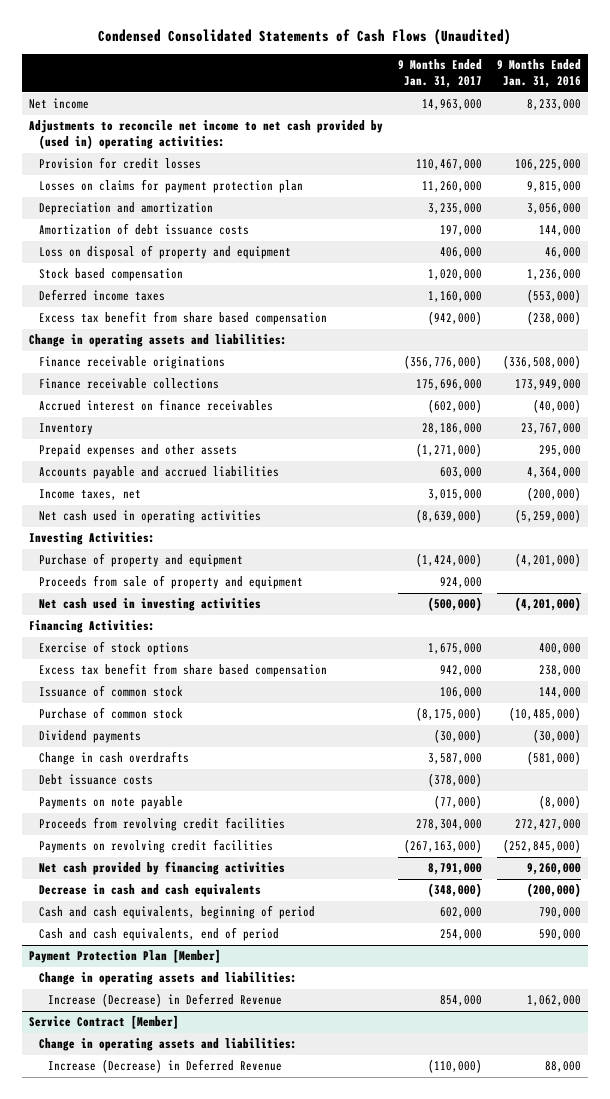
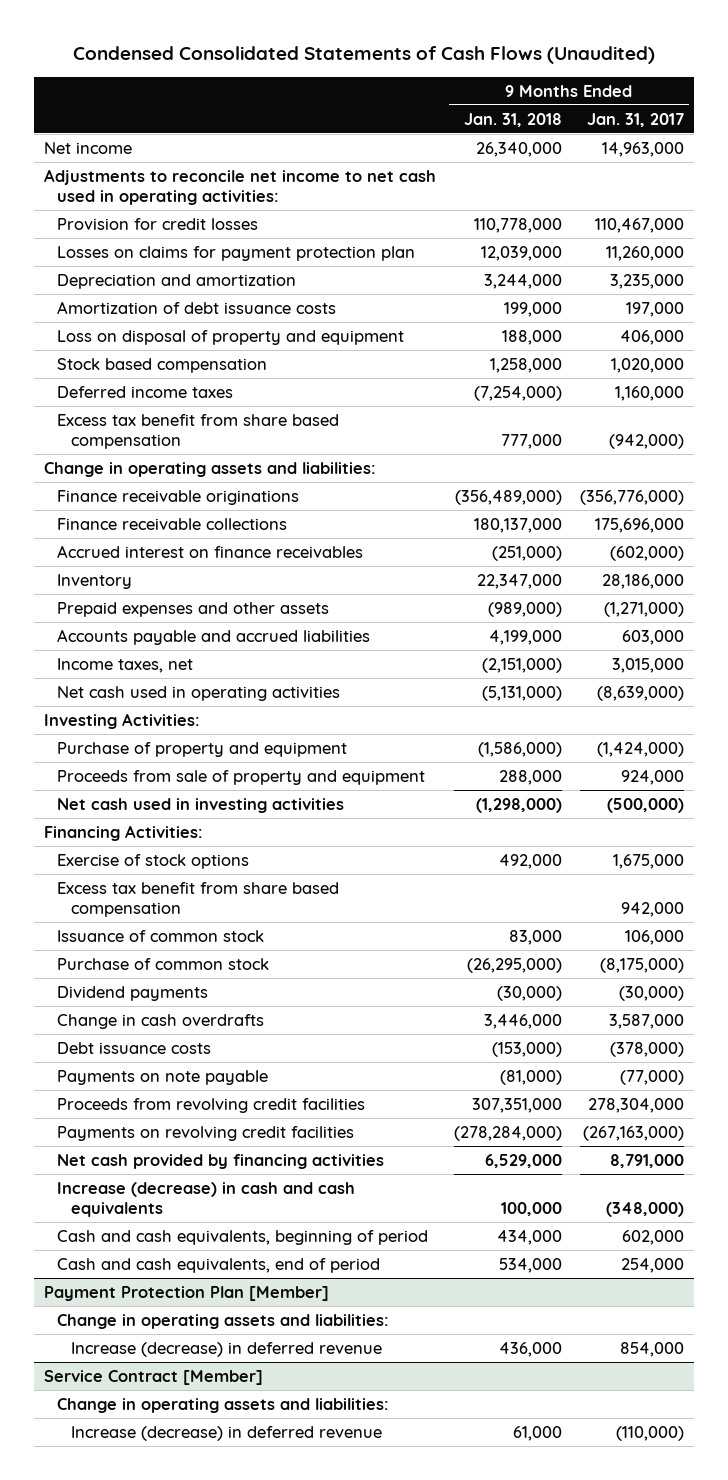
- | 9 Months Ended Jan. 31, 2017 | 9 Months Ended Jan. 31, 2016
+ | 9 Months Ended Jan. 31, 2018 | 9 Months Ended Jan. 31, 2017
- Adjustments to reconcile net income to net cash provided by (used in) operating activities:
+ Adjustments to reconcile net income to net cash used in operating activities:
- Decrease in cash and cash equivalents | (348,000) | (200,000)
+ Increase (decrease) in cash and cash equivalents | 100,000 | (348,000)
@ Payment Protection Plan [Member]
- Increase (Decrease) in Deferred Revenue | 854,000 | 1,062,000
+ Increase (decrease) in deferred revenue | 436,000 | 854,000
@ Service Contract [Member]
- Increase (Decrease) in Deferred Revenue | (110,000) | 88,000
+ Increase (decrease) in deferred revenue | 61,000 | (110,000)

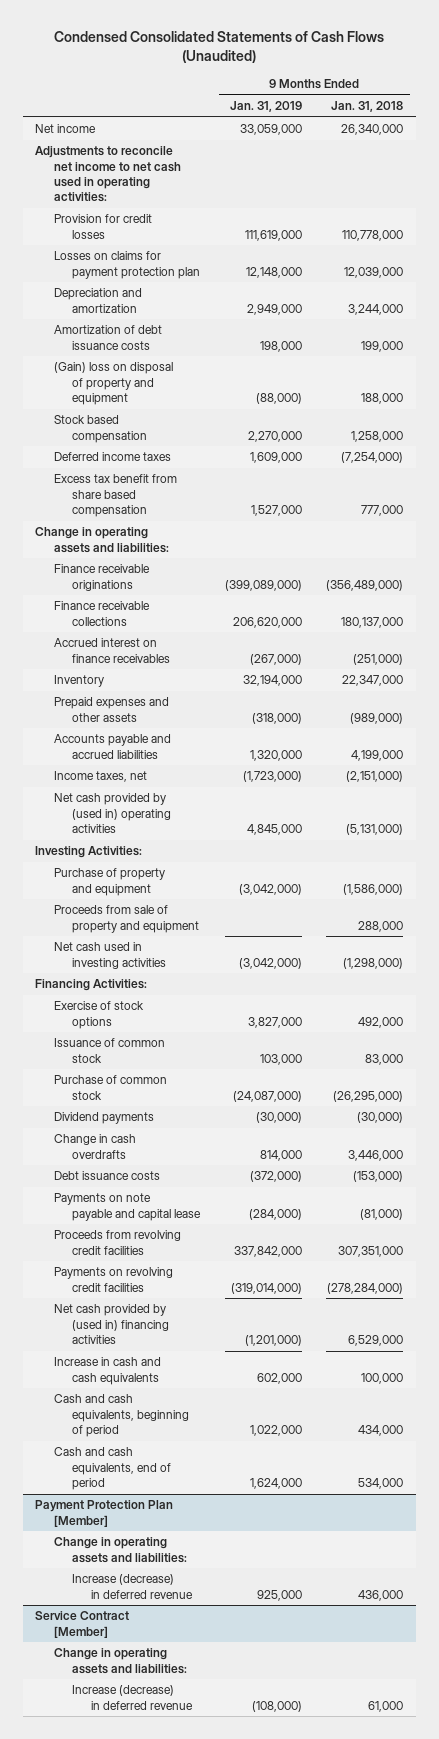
- | 9 Months Ended Jan. 31, 2018 | 9 Months Ended Jan. 31, 2017
+ | 9 Months Ended Jan. 31, 2019 | 9 Months Ended Jan. 31, 2018
- Loss on disposal of property and equipment | 188,000 | 406,000
+ (Gain) loss on disposal of property and equipment | (88,000) | 188,000
- Net cash used in operating activities | (5,131,000) | (8,639,000)
+ Net cash provided by (used in) operating activities | 4,845,000 | (5,131,000)
- Excess tax benefit from share based compensation | | 942,000
- Payments on note payable | (81,000) | (77,000)
+ Payments on note payable and capital lease | (284,000) | (81,000)
- Net cash provided by financing activities | 6,529,000 | 8,791,000
- Increase (decrease) in cash and cash equivalents | 100,000 | (348,000)
+ Net cash provided by (used in) financing activities | (1,201,000) | 6,529,000
+ Increase in cash and cash equivalents | 602,000 | 100,000

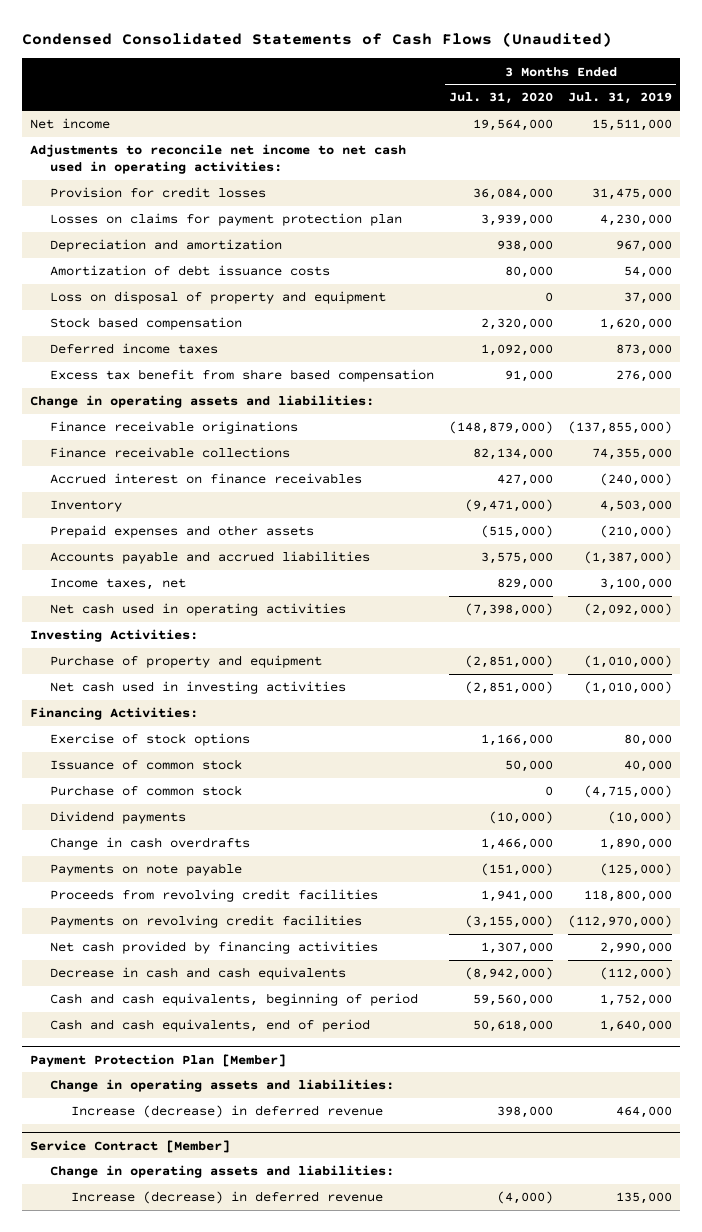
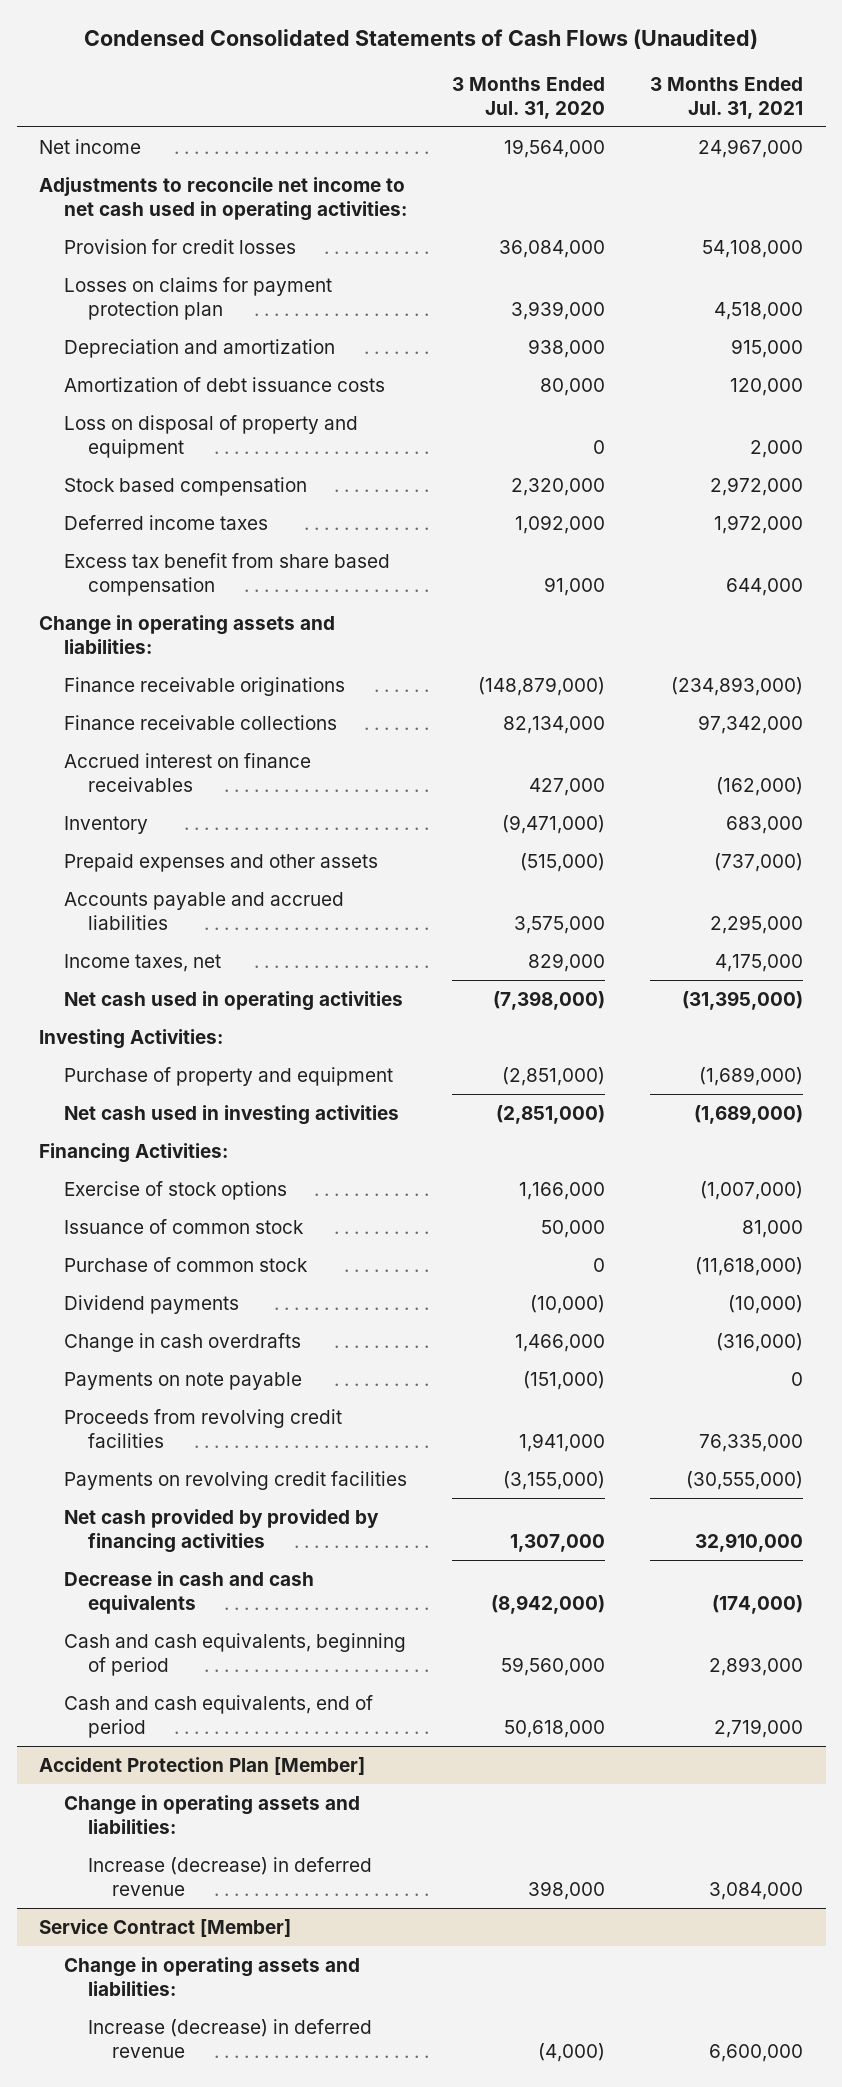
- | 3 Months Ended Jul. 31, 2020 | 3 Months Ended Jul. 31, 2019
+ | 3 Months Ended Jul. 31, 2020 | 3 Months Ended Jul. 31, 2021
- Net cash provided by financing activities | 1,307,000 | 2,990,000
+ Net cash provided by provided by financing activities | 1,307,000 | 32,910,000
- Payment Protection Plan [Member]
+ Accident Protection Plan [Member]

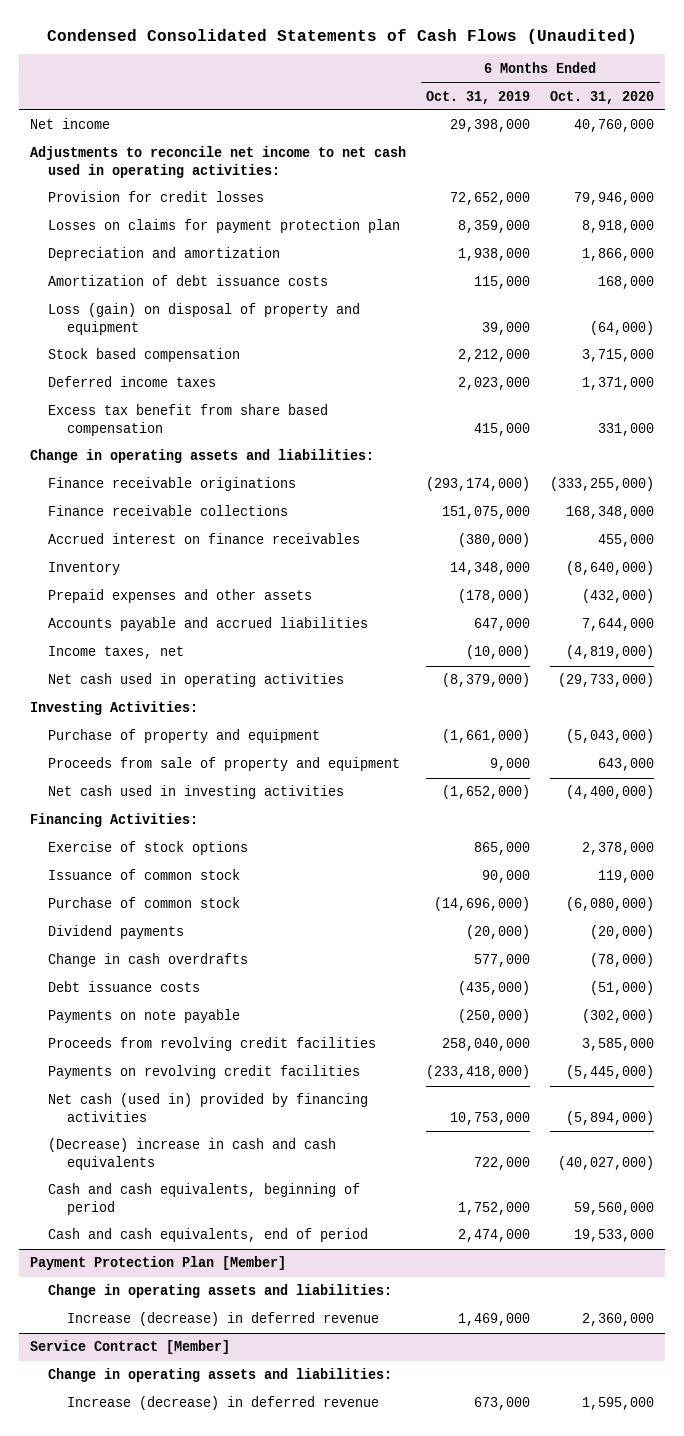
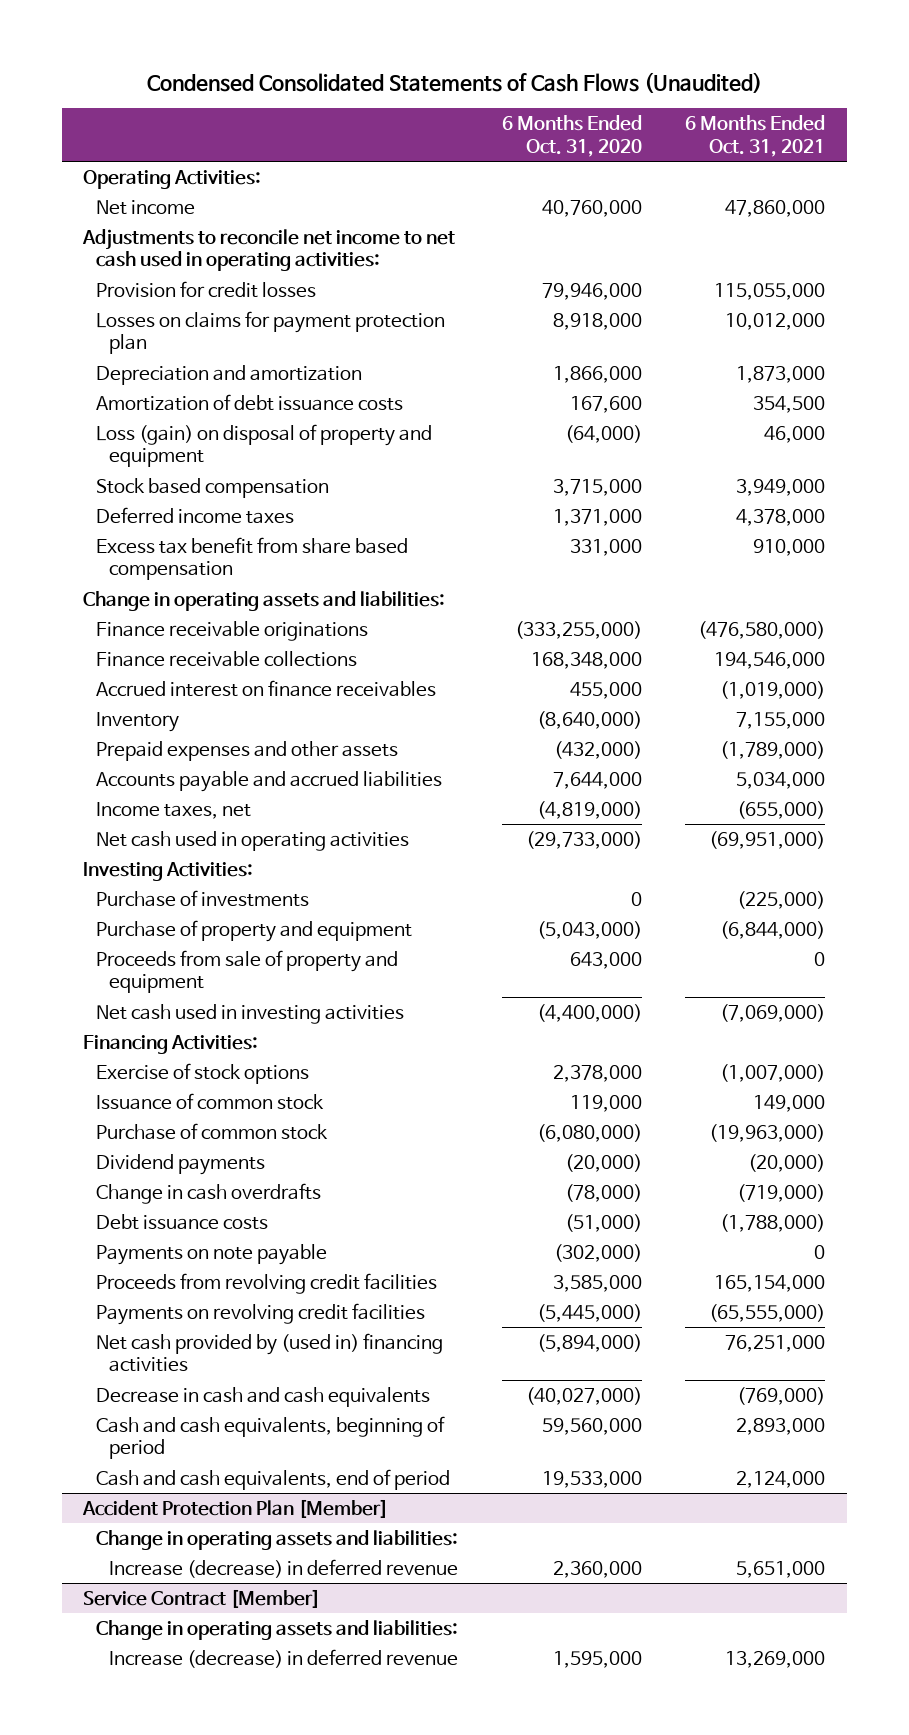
- | 6 Months Ended Oct. 31, 2019 | 6 Months Ended Oct. 31, 2020
+ | 6 Months Ended Oct. 31, 2020 | 6 Months Ended Oct. 31, 2021
+ Operating Activities:
- Amortization of debt issuance costs | 115,000 | 168,000
+ Amortization of debt issuance costs | 167,600 | 354,500
+ Purchase of investments | 0 | (225,000)
- Net cash (used in) provided by financing activities | 10,753,000 | (5,894,000)
- (Decrease) increase in cash and cash equivalents | 722,000 | (40,027,000)
+ Net cash provided by (used in) financing activities | (5,894,000) | 76,251,000
+ Decrease in cash and cash equivalents | (40,027,000) | (769,000)
- Payment Protection Plan [Member]
+ Accident Protection Plan [Member]

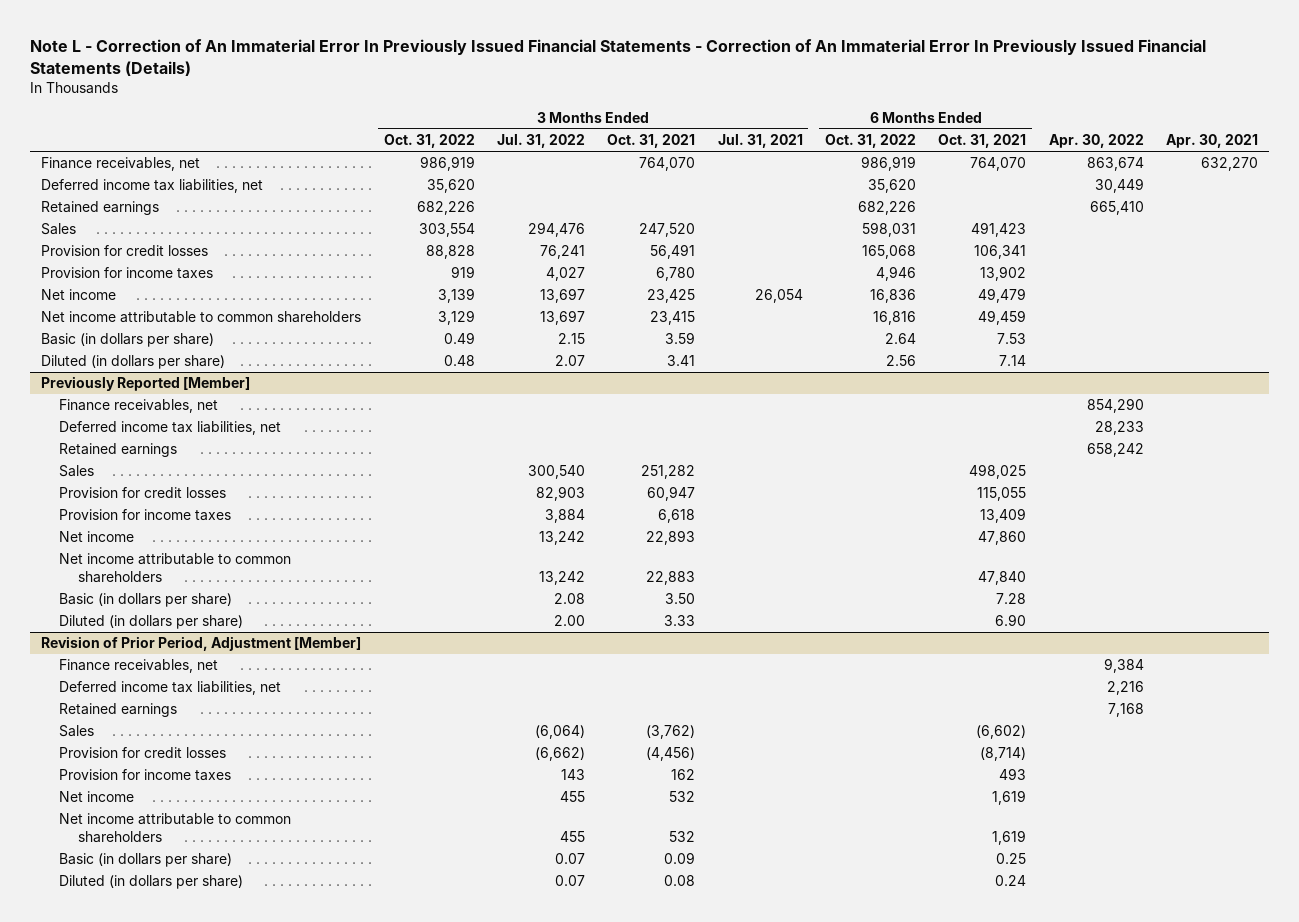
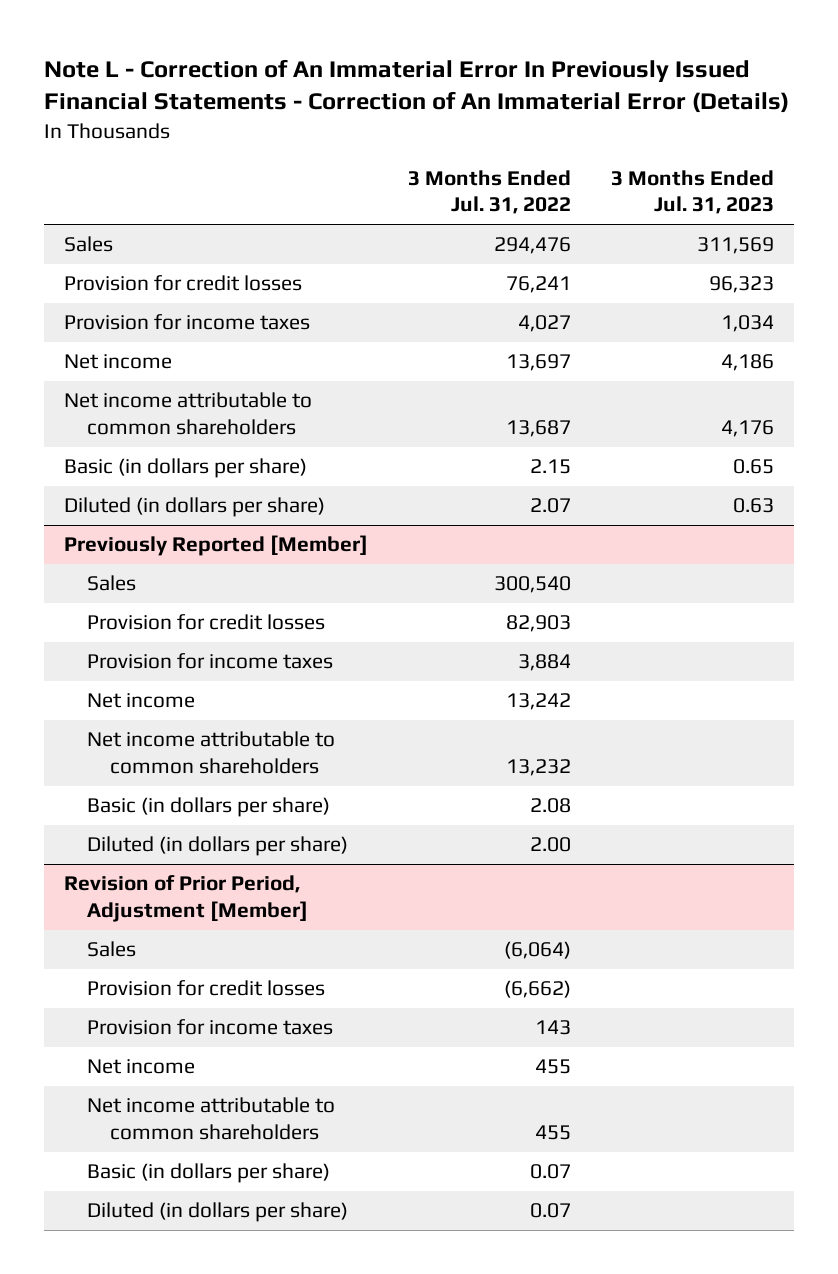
- Note L - Correction of An Immaterial Error In Previously Issued Financial Statements - Correction of An Immaterial Error In Previously Issued Financial Statements (Details)
+ Note L - Correction of An Immaterial Error In Previously Issued Financial Statements - Correction of An Immaterial Error (Details)
- | 3 Months Ended Oct. 31, 2022 | 3 Months Ended Jul. 31, 2022 | 3 Months Ended Oct. 31, 2021 | 3 Months Ended Jul. 31, 2021 | 6 Months Ended Oct. 31, 2022 | 6 Months Ended Oct. 31, 2021 | Apr. 30, 2022 | Apr. 30, 2021
+ | 3 Months Ended Jul. 31, 2022 | 3 Months Ended Jul. 31, 2023
- Finance receivables, net | 986,919 | | 764,070 | | 986,919 | 764,070 | 863,674 | 632,270
- Deferred income tax liabilities, net | 35,620 | | | | 35,620 | | 30,449 |
- Retained earnings | 682,226 | | | | 682,226 | | 665,410 |
- Net income attributable to common shareholders | 3,129 | 13,697 | 23,415 | | 16,816 | 49,459 | |
+ Net income attributable to common shareholders | 13,687 | 4,176
@ Previously Reported [Member]
- Finance receivables, net | | | | | | | 854,290 |
- Deferred income tax liabilities, net | | | | | | | 28,233 |
- Retained earnings | | | | | | | 658,242 |
- Net income attributable to common shareholders | | 13,242 | 22,883 | | | 47,840 | |
+ Net income attributable to common shareholders | 13,232 |
@ Revision of Prior Period, Adjustment [Member]
- Finance receivables, net | | | | | | | 9,384 |
- Deferred income tax liabilities, net | | | | | | | 2,216 |
- Retained earnings | | | | | | | 7,168 |

